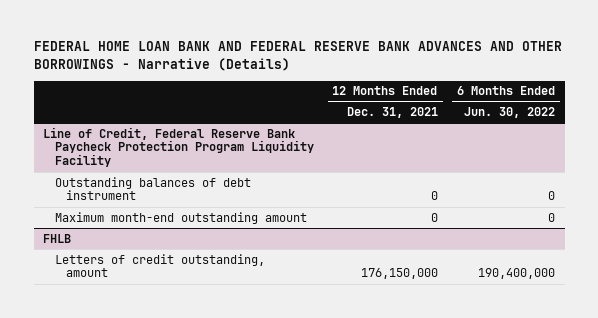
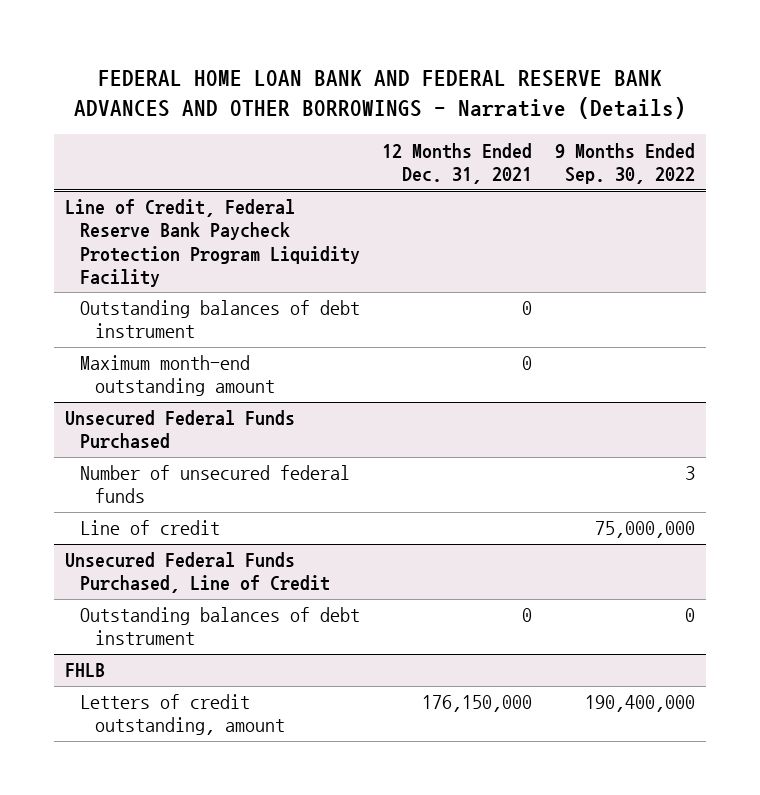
- | 12 Months Ended Dec. 31, 2021 | 6 Months Ended Jun. 30, 2022
+ | 12 Months Ended Dec. 31, 2021 | 9 Months Ended Sep. 30, 2022
+ Unsecured Federal Funds Purchased
+ Number of unsecured federal funds | | 3
+ Line of credit | | 75,000,000
+ Unsecured Federal Funds Purchased, Line of Credit
+ Outstanding balances of debt instrument | 0 | 0

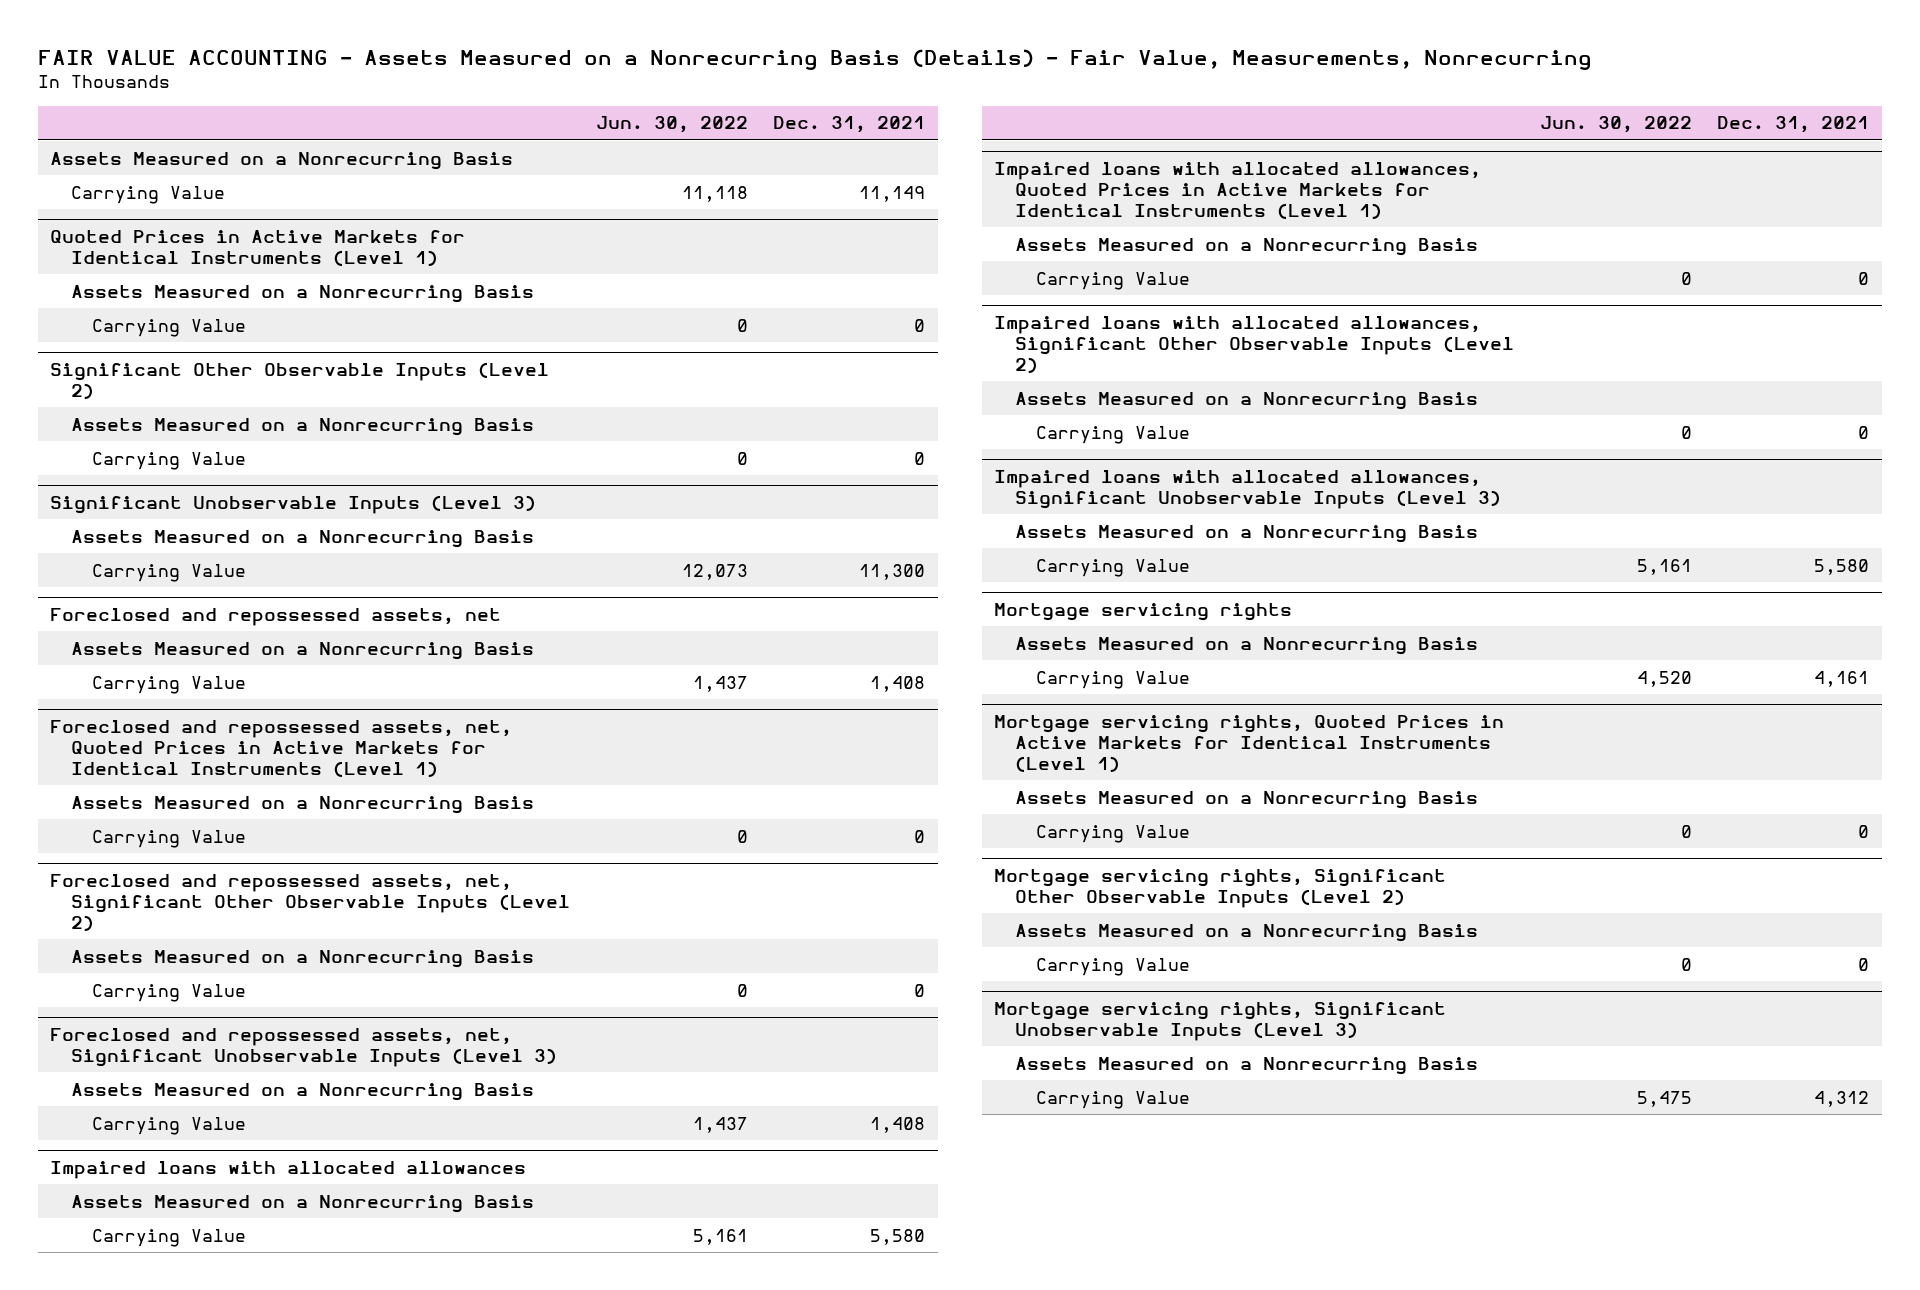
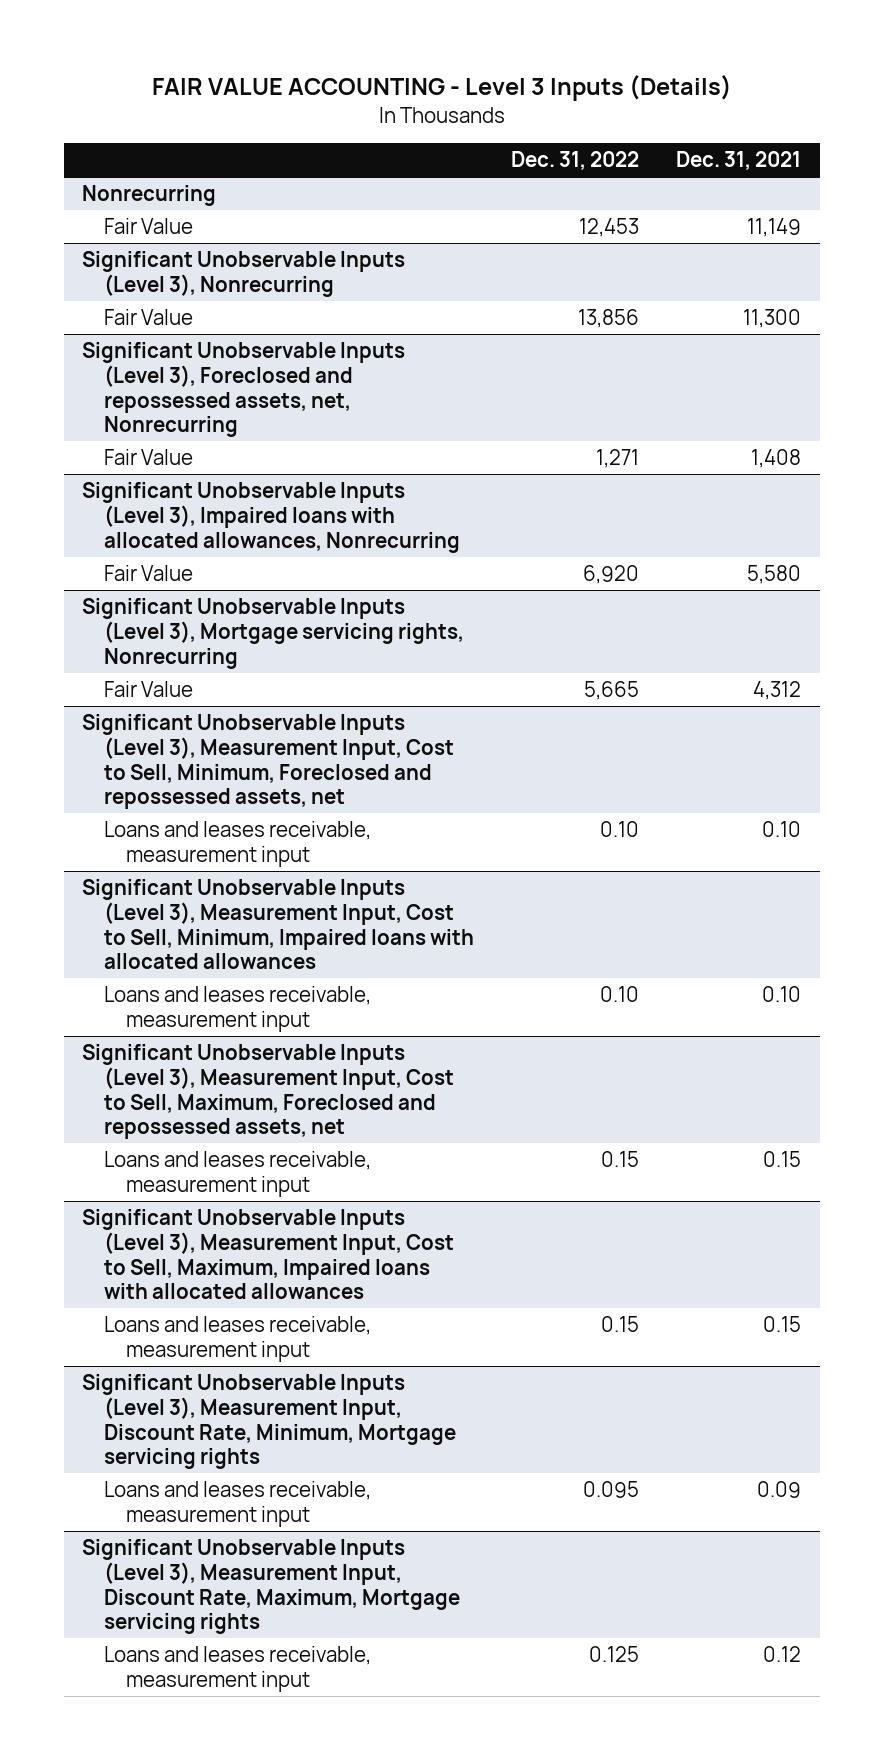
- FAIR VALUE ACCOUNTING - Assets Measured on a Nonrecurring Basis (Details) - Fair Value, Measurements, Nonrecurring
+ FAIR VALUE ACCOUNTING - Level 3 Inputs (Details)
- | Jun. 30, 2022 | Dec. 31, 2021
+ | Dec. 31, 2022 | Dec. 31, 2021
- Assets Measured on a Nonrecurring Basis
- Carrying Value | 11,118 | 11,149
- Quoted Prices in Active Markets for Identical Instruments (Level 1)
- Assets Measured on a Nonrecurring Basis
- Carrying Value | 0 | 0
- Significant Other Observable Inputs (Level 2)
- Assets Measured on a Nonrecurring Basis
- Carrying Value | 0 | 0
- Significant Unobservable Inputs (Level 3)
- Assets Measured on a Nonrecurring Basis
- Carrying Value | 12,073 | 11,300
- Foreclosed and repossessed assets, net
- Assets Measured on a Nonrecurring Basis
- Carrying Value | 1,437 | 1,408
- Foreclosed and repossessed assets, net, Quoted Prices in Active Markets for Identical Instruments (Level 1)
- Assets Measured on a Nonrecurring Basis
- Carrying Value | 0 | 0
- Foreclosed and repossessed assets, net, Significant Other Observable Inputs (Level 2)
- Assets Measured on a Nonrecurring Basis
- Carrying Value | 0 | 0
- Foreclosed and repossessed assets, net, Significant Unobservable Inputs (Level 3)
- Assets Measured on a Nonrecurring Basis
- Carrying Value | 1,437 | 1,408
- Impaired loans with allocated allowances
- Assets Measured on a Nonrecurring Basis
- Carrying Value | 5,161 | 5,580
- Impaired loans with allocated allowances, Quoted Prices in Active Markets for Identical Instruments (Level 1)
- Assets Measured on a Nonrecurring Basis
- Carrying Value | 0 | 0
- Impaired loans with allocated allowances, Significant Other Observable Inputs (Level 2)
- Assets Measured on a Nonrecurring Basis
- Carrying Value | 0 | 0
- Impaired loans with allocated allowances, Significant Unobservable Inputs (Level 3)
- Assets Measured on a Nonrecurring Basis
- Carrying Value | 5,161 | 5,580
- Mortgage servicing rights
- Assets Measured on a Nonrecurring Basis
- Carrying Value | 4,520 | 4,161
- Mortgage servicing rights, Quoted Prices in Active Markets for Identical Instruments (Level 1)
- Assets Measured on a Nonrecurring Basis
- Carrying Value | 0 | 0
- Mortgage servicing rights, Significant Other Observable Inputs (Level 2)
- Assets Measured on a Nonrecurring Basis
- Carrying Value | 0 | 0
- Mortgage servicing rights, Significant Unobservable Inputs (Level 3)
- Assets Measured on a Nonrecurring Basis
- Carrying Value | 5,475 | 4,312
+ Nonrecurring
+ Fair Value | 12,453 | 11,149
+ Significant Unobservable Inputs (Level 3), Nonrecurring
+ Fair Value | 13,856 | 11,300
+ Significant Unobservable Inputs (Level 3), Foreclosed and repossessed assets, net, Nonrecurring
+ Fair Value | 1,271 | 1,408
+ Significant Unobservable Inputs (Level 3), Impaired loans with allocated allowances, Nonrecurring
+ Fair Value | 6,920 | 5,580
+ Significant Unobservable Inputs (Level 3), Mortgage servicing rights, Nonrecurring
+ Fair Value | 5,665 | 4,312
+ Significant Unobservable Inputs (Level 3), Measurement Input, Cost to Sell, Minimum, Foreclosed and repossessed assets, net
+ Loans and leases receivable, measurement input | 0.10 | 0.10
+ Significant Unobservable Inputs (Level 3), Measurement Input, Cost to Sell, Minimum, Impaired loans with allocated allowances
+ Loans and leases receivable, measurement input | 0.10 | 0.10
+ Significant Unobservable Inputs (Level 3), Measurement Input, Cost to Sell, Maximum, Foreclosed and repossessed assets, net
+ Loans and leases receivable, measurement input | 0.15 | 0.15
+ Significant Unobservable Inputs (Level 3), Measurement Input, Cost to Sell, Maximum, Impaired loans with allocated allowances
+ Loans and leases receivable, measurement input | 0.15 | 0.15
+ Significant Unobservable Inputs (Level 3), Measurement Input, Discount Rate, Minimum, Mortgage servicing rights
+ Loans and leases receivable, measurement input | 0.095 | 0.09
+ Significant Unobservable Inputs (Level 3), Measurement Input, Discount Rate, Maximum, Mortgage servicing rights
+ Loans and leases receivable, measurement input | 0.125 | 0.12

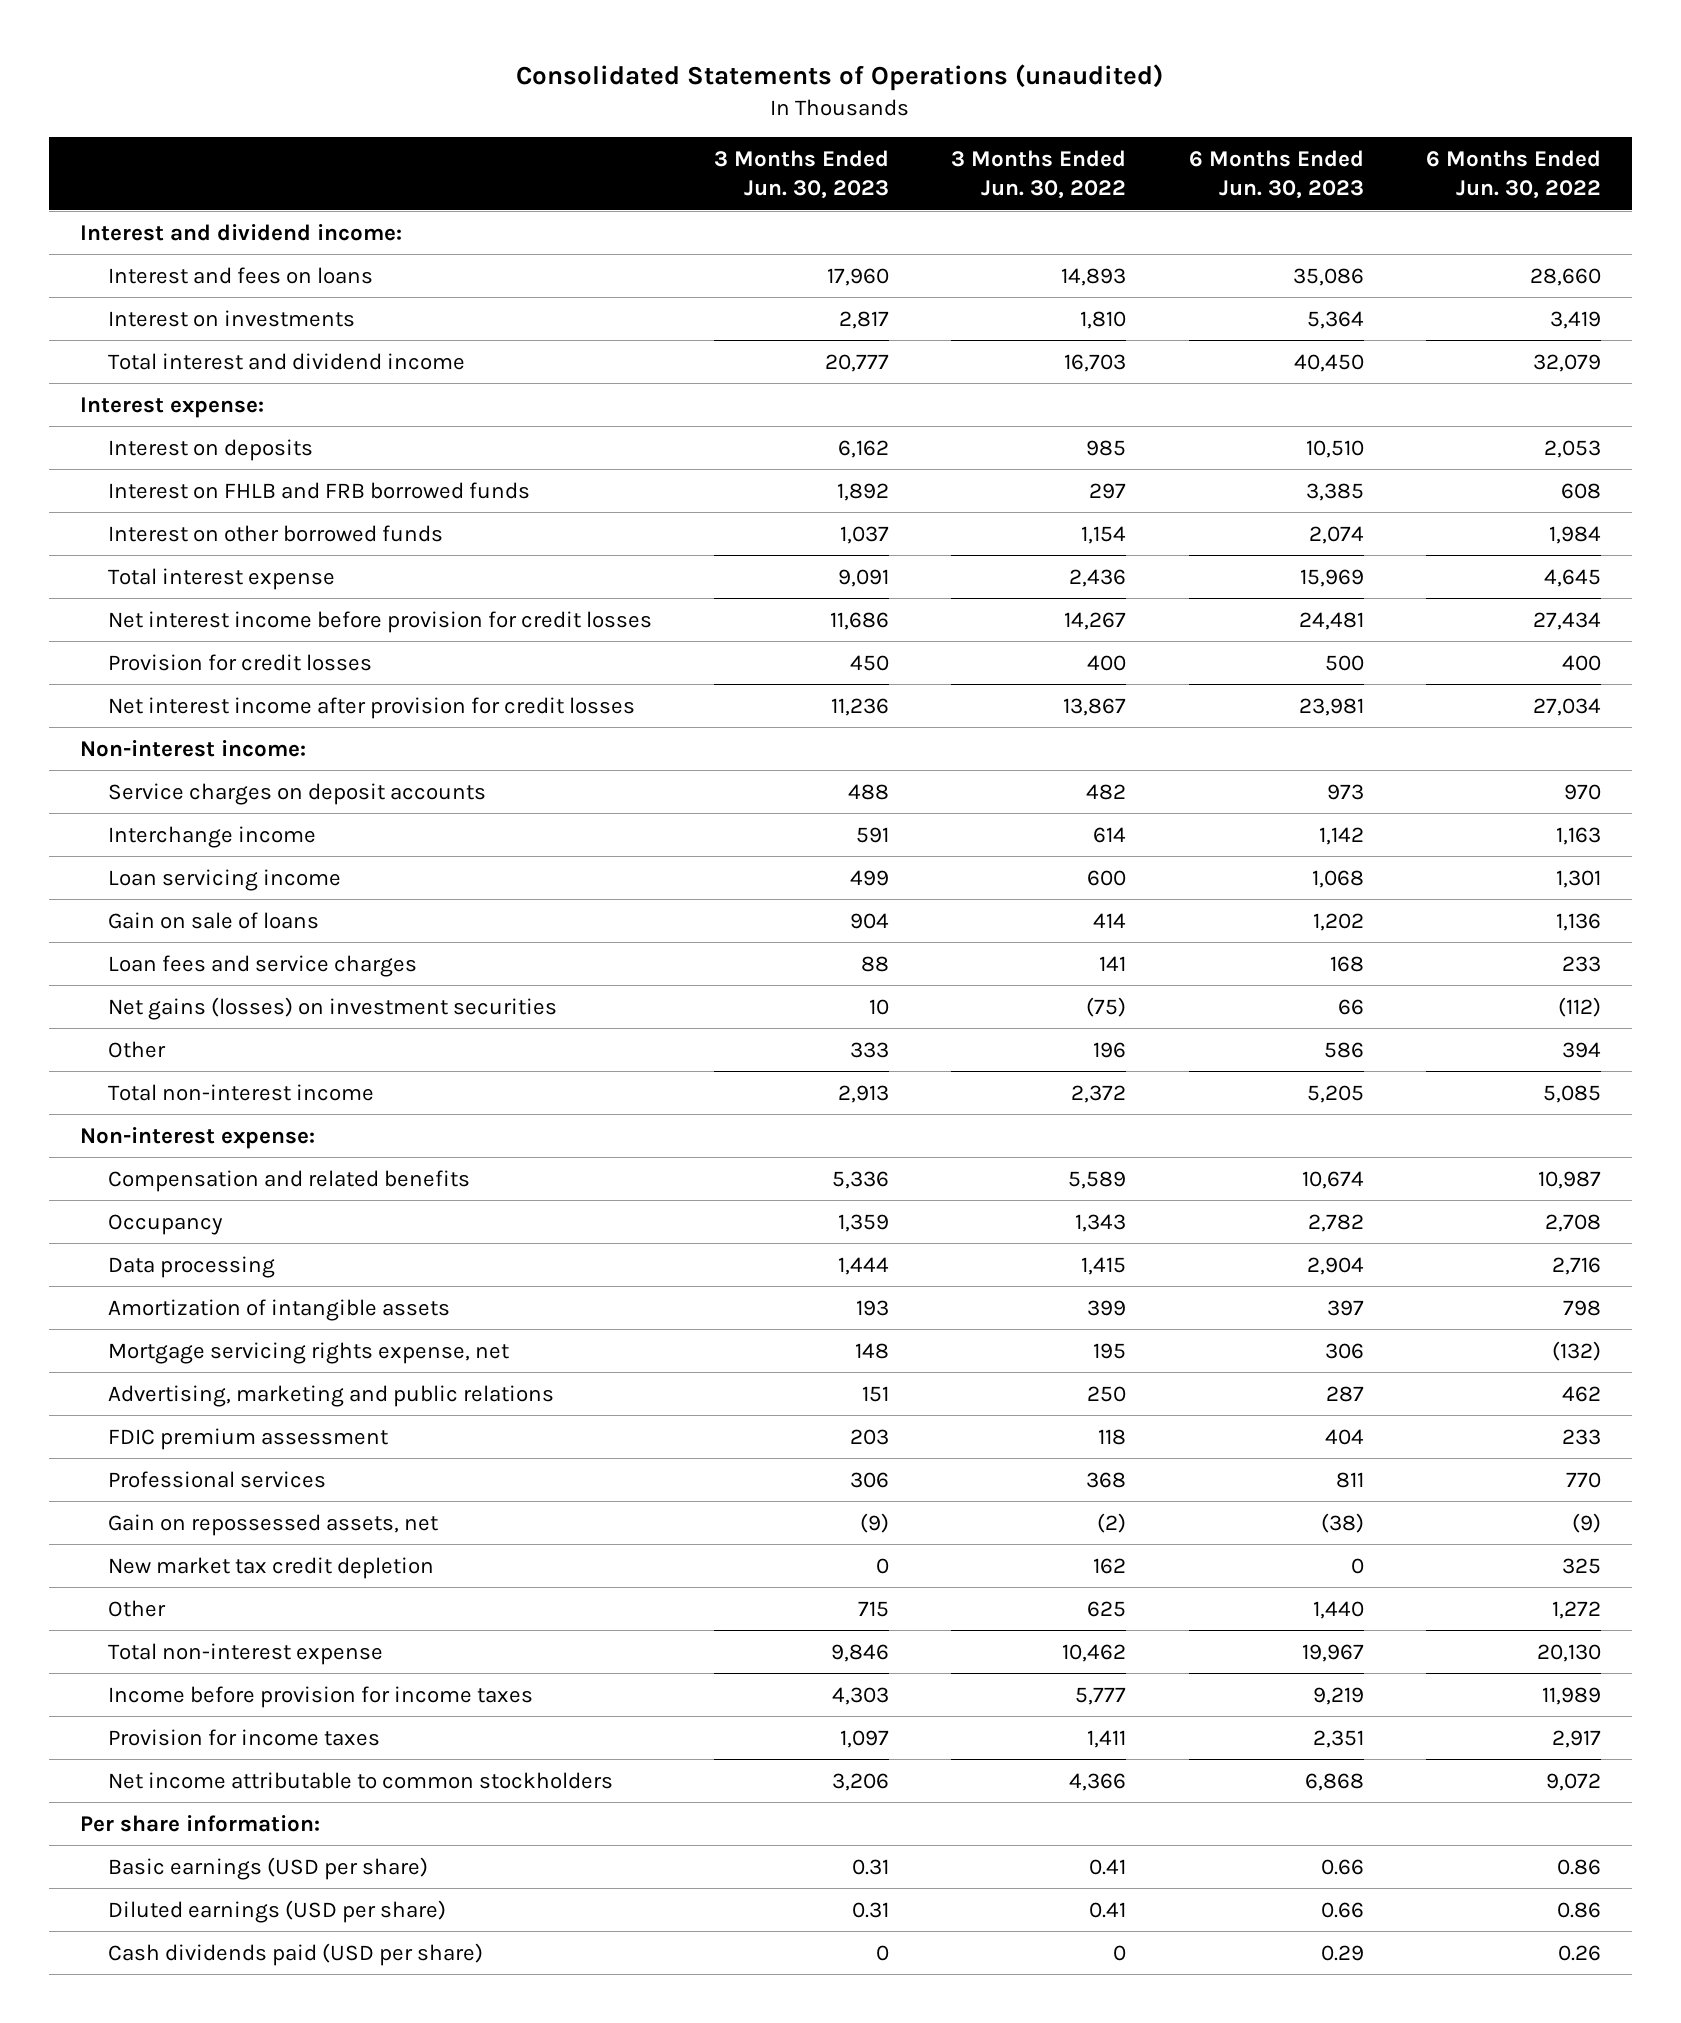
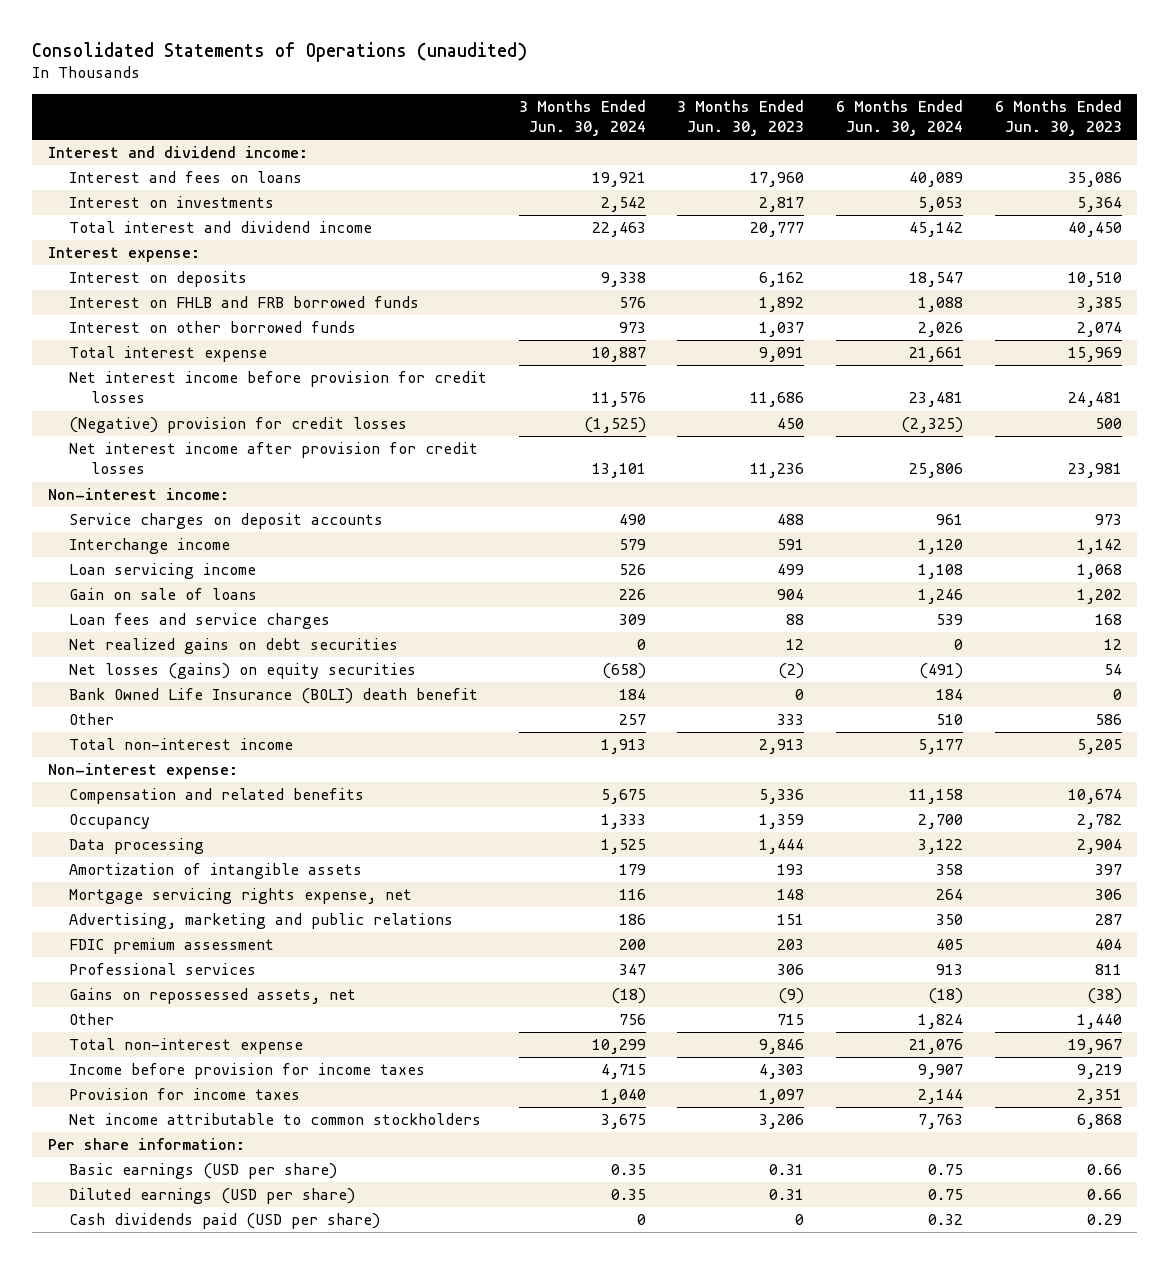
- | 3 Months Ended Jun. 30, 2023 | 3 Months Ended Jun. 30, 2022 | 6 Months Ended Jun. 30, 2023 | 6 Months Ended Jun. 30, 2022
+ | 3 Months Ended Jun. 30, 2024 | 3 Months Ended Jun. 30, 2023 | 6 Months Ended Jun. 30, 2024 | 6 Months Ended Jun. 30, 2023
- Provision for credit losses | 450 | 400 | 500 | 400
+ (Negative) provision for credit losses | (1,525) | 450 | (2,325) | 500
- Net gains (losses) on investment securities | 10 | (75) | 66 | (112)
+ Net realized gains on debt securities | 0 | 12 | 0 | 12
+ Net losses (gains) on equity securities | (658) | (2) | (491) | 54
+ Bank Owned Life Insurance (BOLI) death benefit | 184 | 0 | 184 | 0
- Gain on repossessed assets, net | (9) | (2) | (38) | (9)
- New market tax credit depletion | 0 | 162 | 0 | 325
+ Gains on repossessed assets, net | (18) | (9) | (18) | (38)

